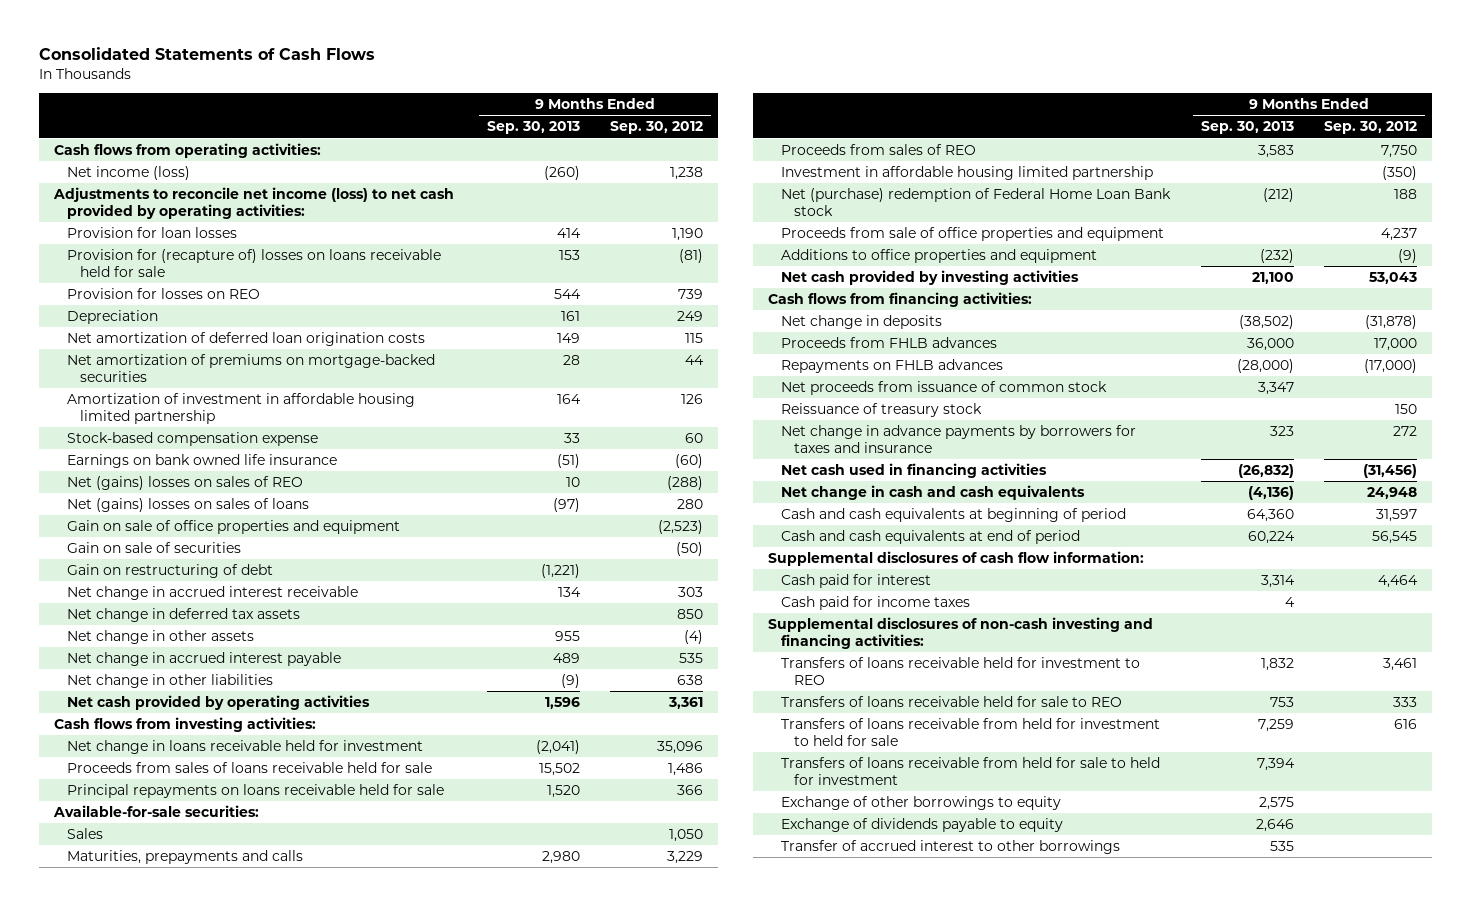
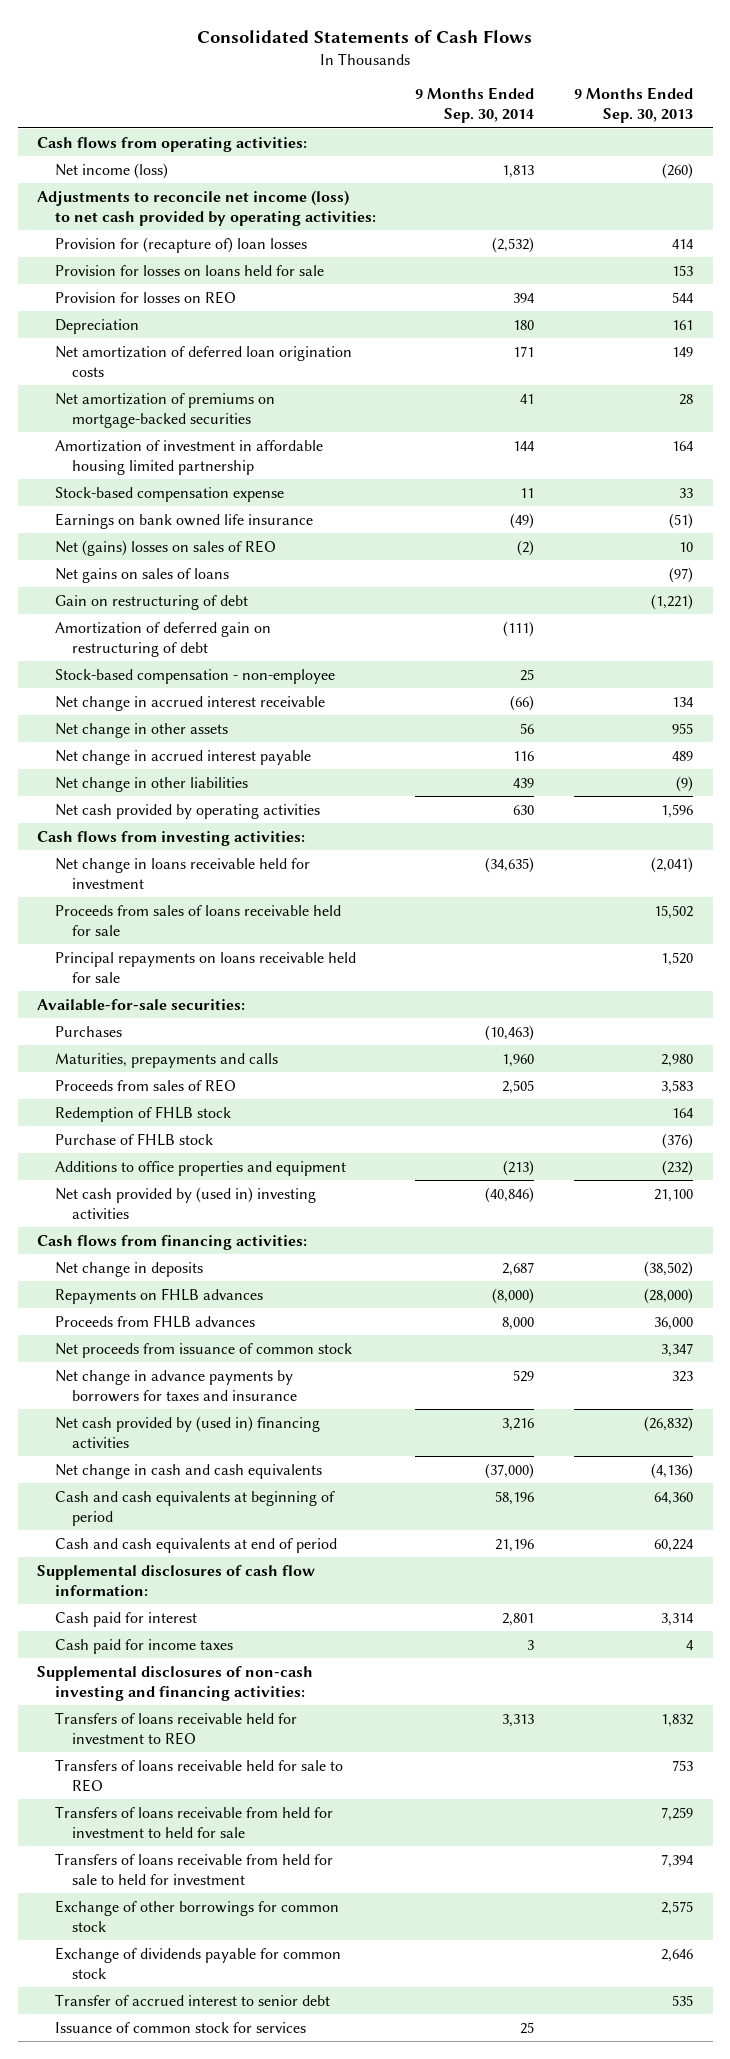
- | 9 Months Ended Sep. 30, 2013 | 9 Months Ended Sep. 30, 2012
+ | 9 Months Ended Sep. 30, 2014 | 9 Months Ended Sep. 30, 2013
- Provision for loan losses | 414 | 1,190
- Provision for (recapture of) losses on loans receivable held for sale | 153 | (81)
+ Provision for (recapture of) loan losses | (2,532) | 414
+ Provision for losses on loans held for sale | | 153
- Net (gains) losses on sales of loans | (97) | 280
- Gain on sale of office properties and equipment | | (2,523)
- Gain on sale of securities | | (50)
+ Net gains on sales of loans | | (97)
+ Amortization of deferred gain on restructuring of debt | (111) |
+ Stock-based compensation - non-employee | 25 |
- Net change in deferred tax assets | | 850
- Sales | | 1,050
+ Purchases | (10,463) |
- Investment in affordable housing limited partnership | | (350)
- Net (purchase) redemption of Federal Home Loan Bank stock | (212) | 188
- Proceeds from sale of office properties and equipment | | 4,237
+ Redemption of FHLB stock | | 164
+ Purchase of FHLB stock | | (376)
- Net cash provided by investing activities | 21,100 | 53,043
+ Net cash provided by (used in) investing activities | (40,846) | 21,100
moved down: Proceeds from FHLB advances | 8,000 | 36,000
- Reissuance of treasury stock | | 150
- Net cash used in financing activities | (26,832) | (31,456)
+ Net cash provided by (used in) financing activities | 3,216 | (26,832)
- Exchange of other borrowings to equity | 2,575 |
- Exchange of dividends payable to equity | 2,646 |
- Transfer of accrued interest to other borrowings | 535 |
+ Exchange of other borrowings for common stock | | 2,575
+ Exchange of dividends payable for common stock | | 2,646
+ Transfer of accrued interest to senior debt | | 535
+ Issuance of common stock for services | 25 |

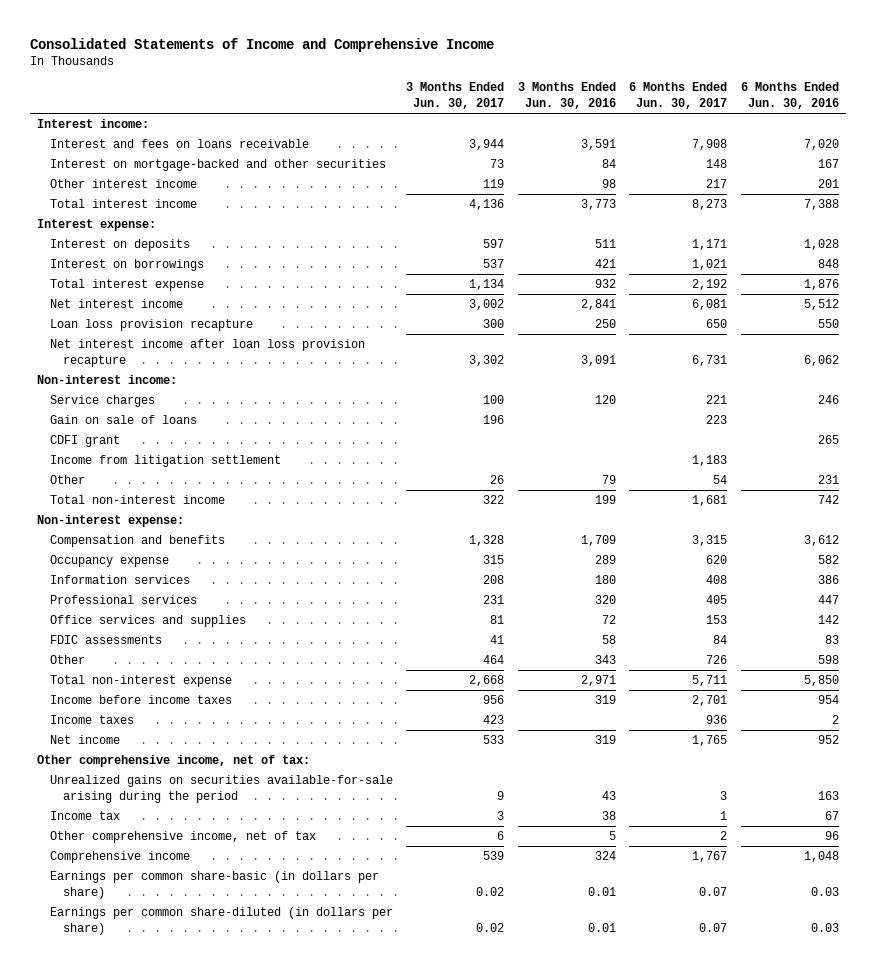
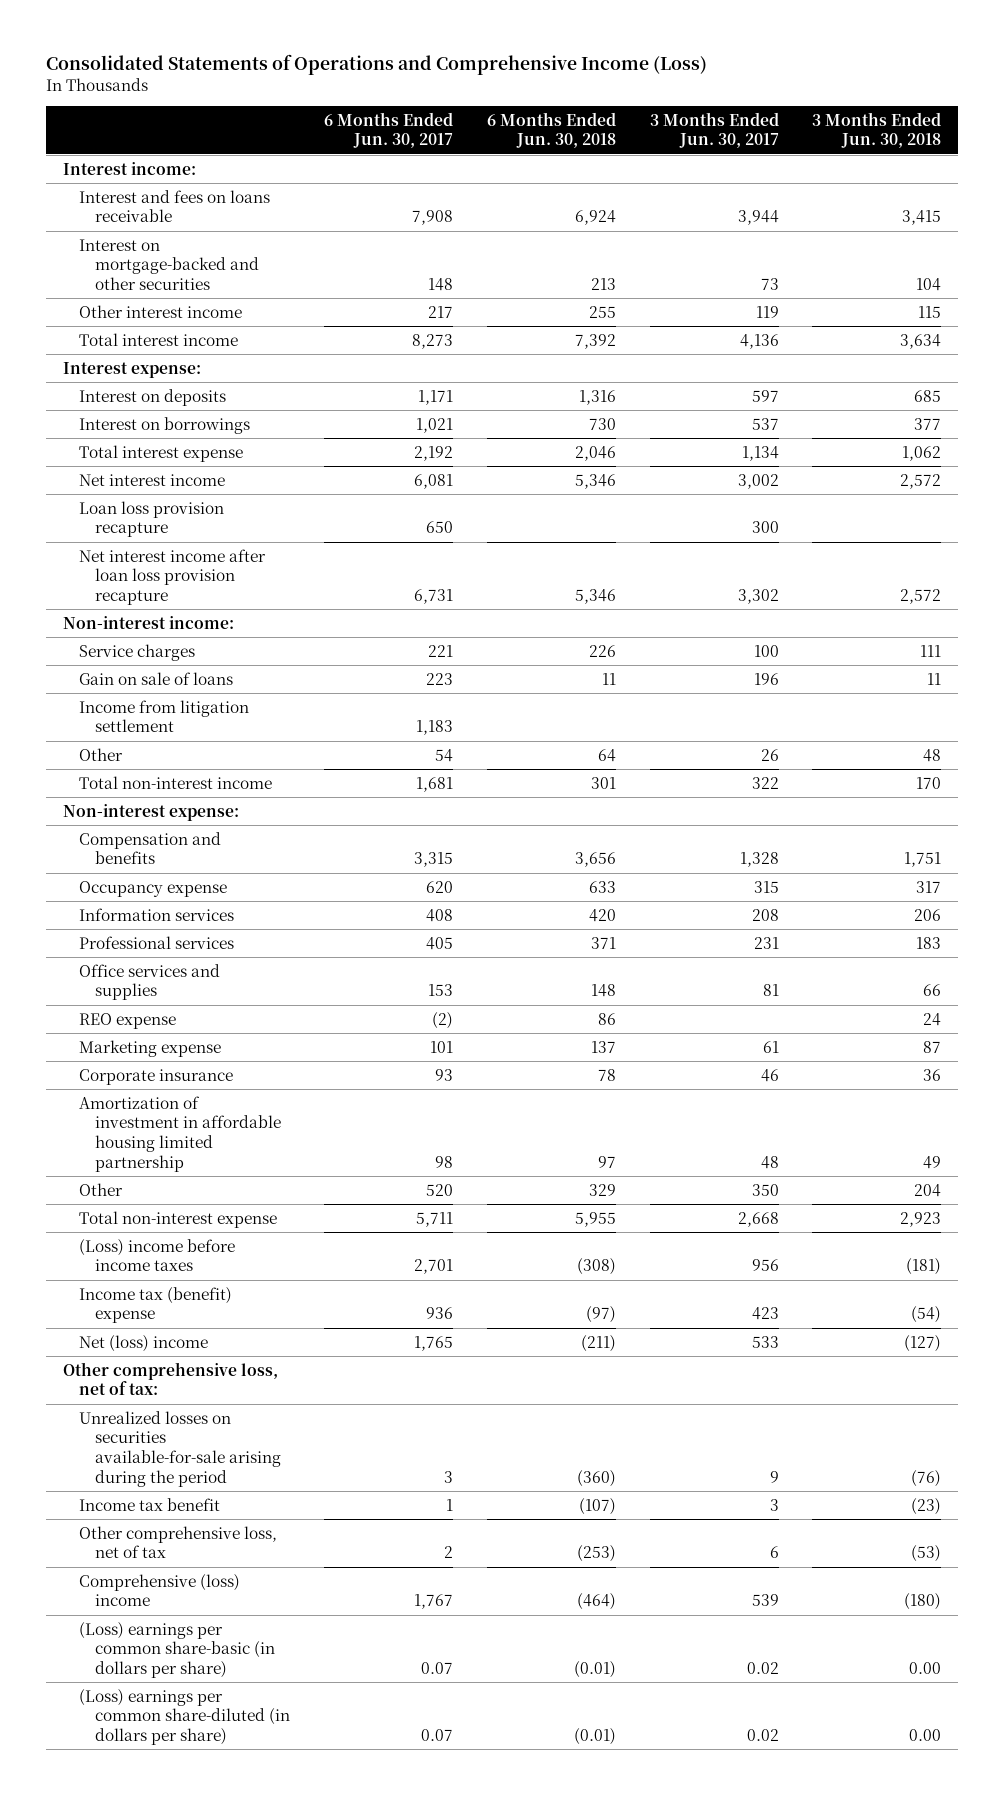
- Consolidated Statements of Income and Comprehensive Income
+ Consolidated Statements of Operations and Comprehensive Income (Loss)
- | 3 Months Ended Jun. 30, 2017 | 3 Months Ended Jun. 30, 2016 | 6 Months Ended Jun. 30, 2017 | 6 Months Ended Jun. 30, 2016
+ | 6 Months Ended Jun. 30, 2017 | 6 Months Ended Jun. 30, 2018 | 3 Months Ended Jun. 30, 2017 | 3 Months Ended Jun. 30, 2018
- CDFI grant | | | | 265
- FDIC assessments | 41 | 58 | 84 | 83
- Other | 464 | 343 | 726 | 598
+ REO expense | (2) | 86 | | 24
+ Marketing expense | 101 | 137 | 61 | 87
+ Corporate insurance | 93 | 78 | 46 | 36
+ Amortization of investment in affordable housing limited partnership | 98 | 97 | 48 | 49
+ Other | 520 | 329 | 350 | 204
- Income before income taxes | 956 | 319 | 2,701 | 954
- Income taxes | 423 | | 936 | 2
- Net income | 533 | 319 | 1,765 | 952
- Other comprehensive income, net of tax:
- Unrealized gains on securities available-for-sale arising during the period | 9 | 43 | 3 | 163
- Income tax | 3 | 38 | 1 | 67
- Other comprehensive income, net of tax | 6 | 5 | 2 | 96
- Comprehensive income | 539 | 324 | 1,767 | 1,048
- Earnings per common share-basic (in dollars per share) | 0.02 | 0.01 | 0.07 | 0.03
- Earnings per common share-diluted (in dollars per share) | 0.02 | 0.01 | 0.07 | 0.03
+ (Loss) income before income taxes | 2,701 | (308) | 956 | (181)
+ Income tax (benefit) expense | 936 | (97) | 423 | (54)
+ Net (loss) income | 1,765 | (211) | 533 | (127)
+ Other comprehensive loss, net of tax:
+ Unrealized losses on securities available-for-sale arising during the period | 3 | (360) | 9 | (76)
+ Income tax benefit | 1 | (107) | 3 | (23)
+ Other comprehensive loss, net of tax | 2 | (253) | 6 | (53)
+ Comprehensive (loss) income | 1,767 | (464) | 539 | (180)
+ (Loss) earnings per common share-basic (in dollars per share) | 0.07 | (0.01) | 0.02 | 0.00
+ (Loss) earnings per common share-diluted (in dollars per share) | 0.07 | (0.01) | 0.02 | 0.00

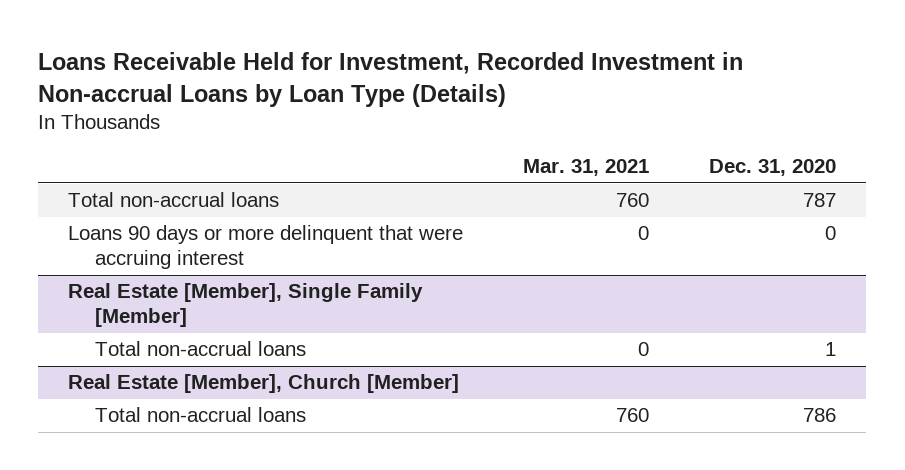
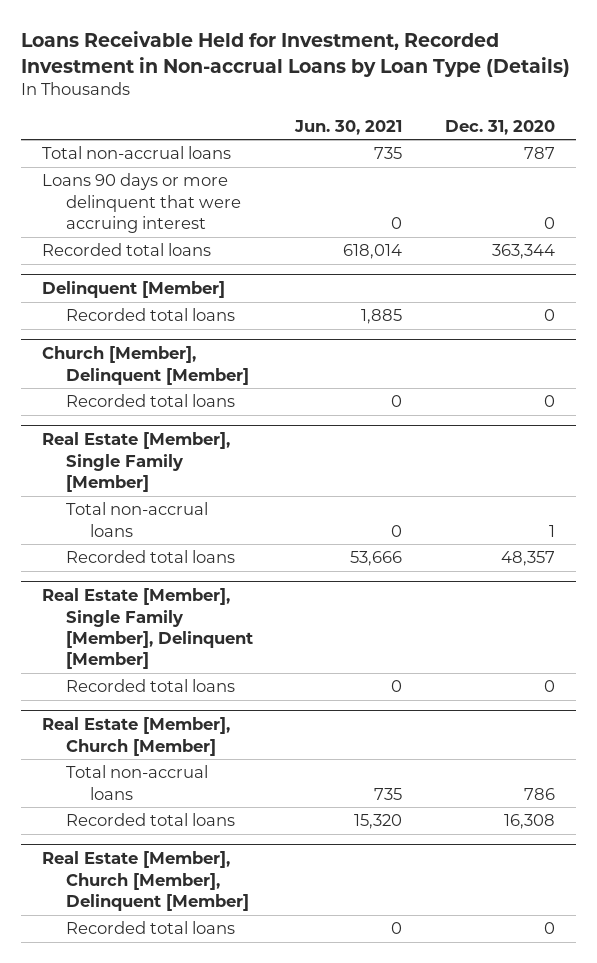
- | Mar. 31, 2021 | Dec. 31, 2020
+ | Jun. 30, 2021 | Dec. 31, 2020
+ Recorded total loans | 618,014 | 363,344
+ Delinquent [Member]
+ Recorded total loans | 1,885 | 0
+ Church [Member], Delinquent [Member]
+ Recorded total loans | 0 | 0
@ Real Estate [Member], Single Family [Member]
+ Recorded total loans | 53,666 | 48,357
+ Real Estate [Member], Single Family [Member], Delinquent [Member]
+ Recorded total loans | 0 | 0
@ Real Estate [Member], Church [Member]
+ Recorded total loans | 15,320 | 16,308
+ Real Estate [Member], Church [Member], Delinquent [Member]
+ Recorded total loans | 0 | 0

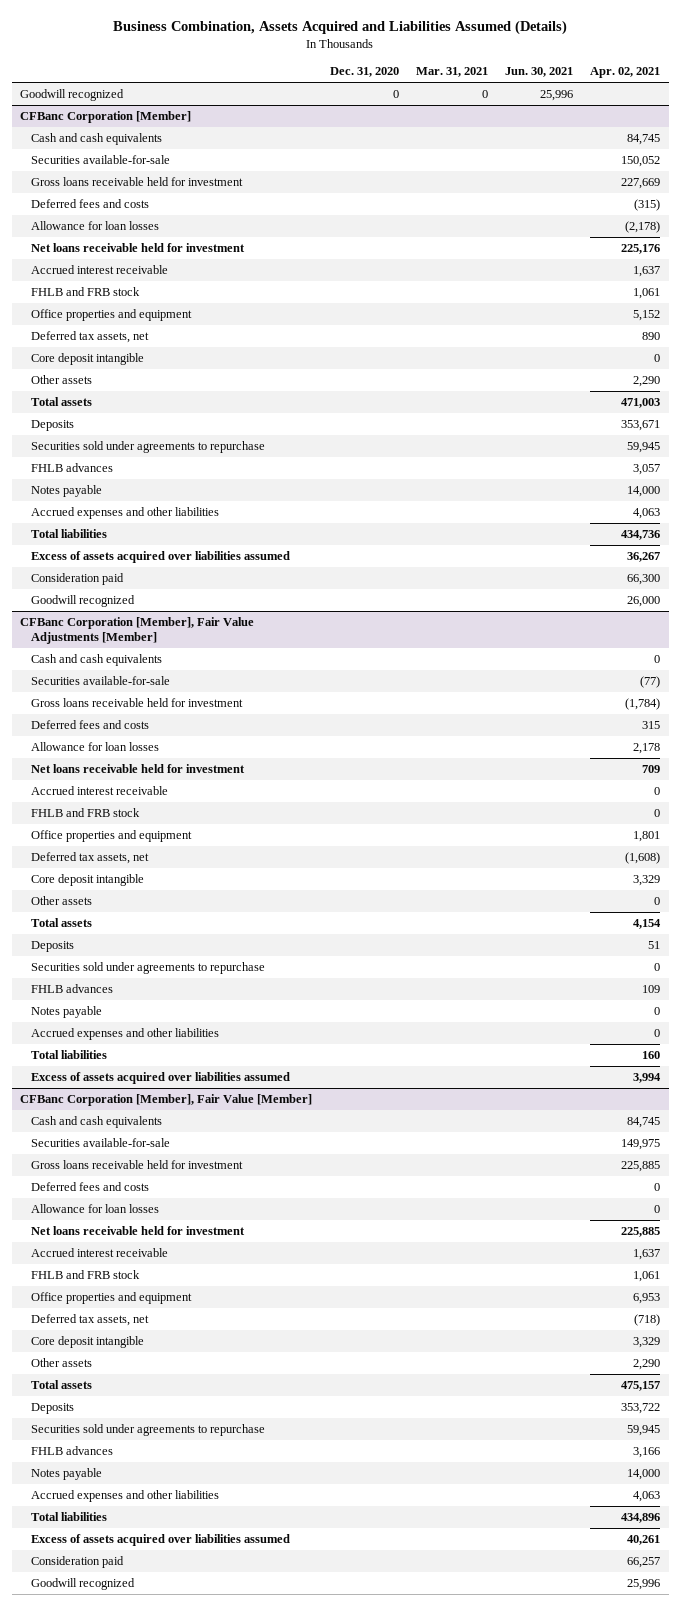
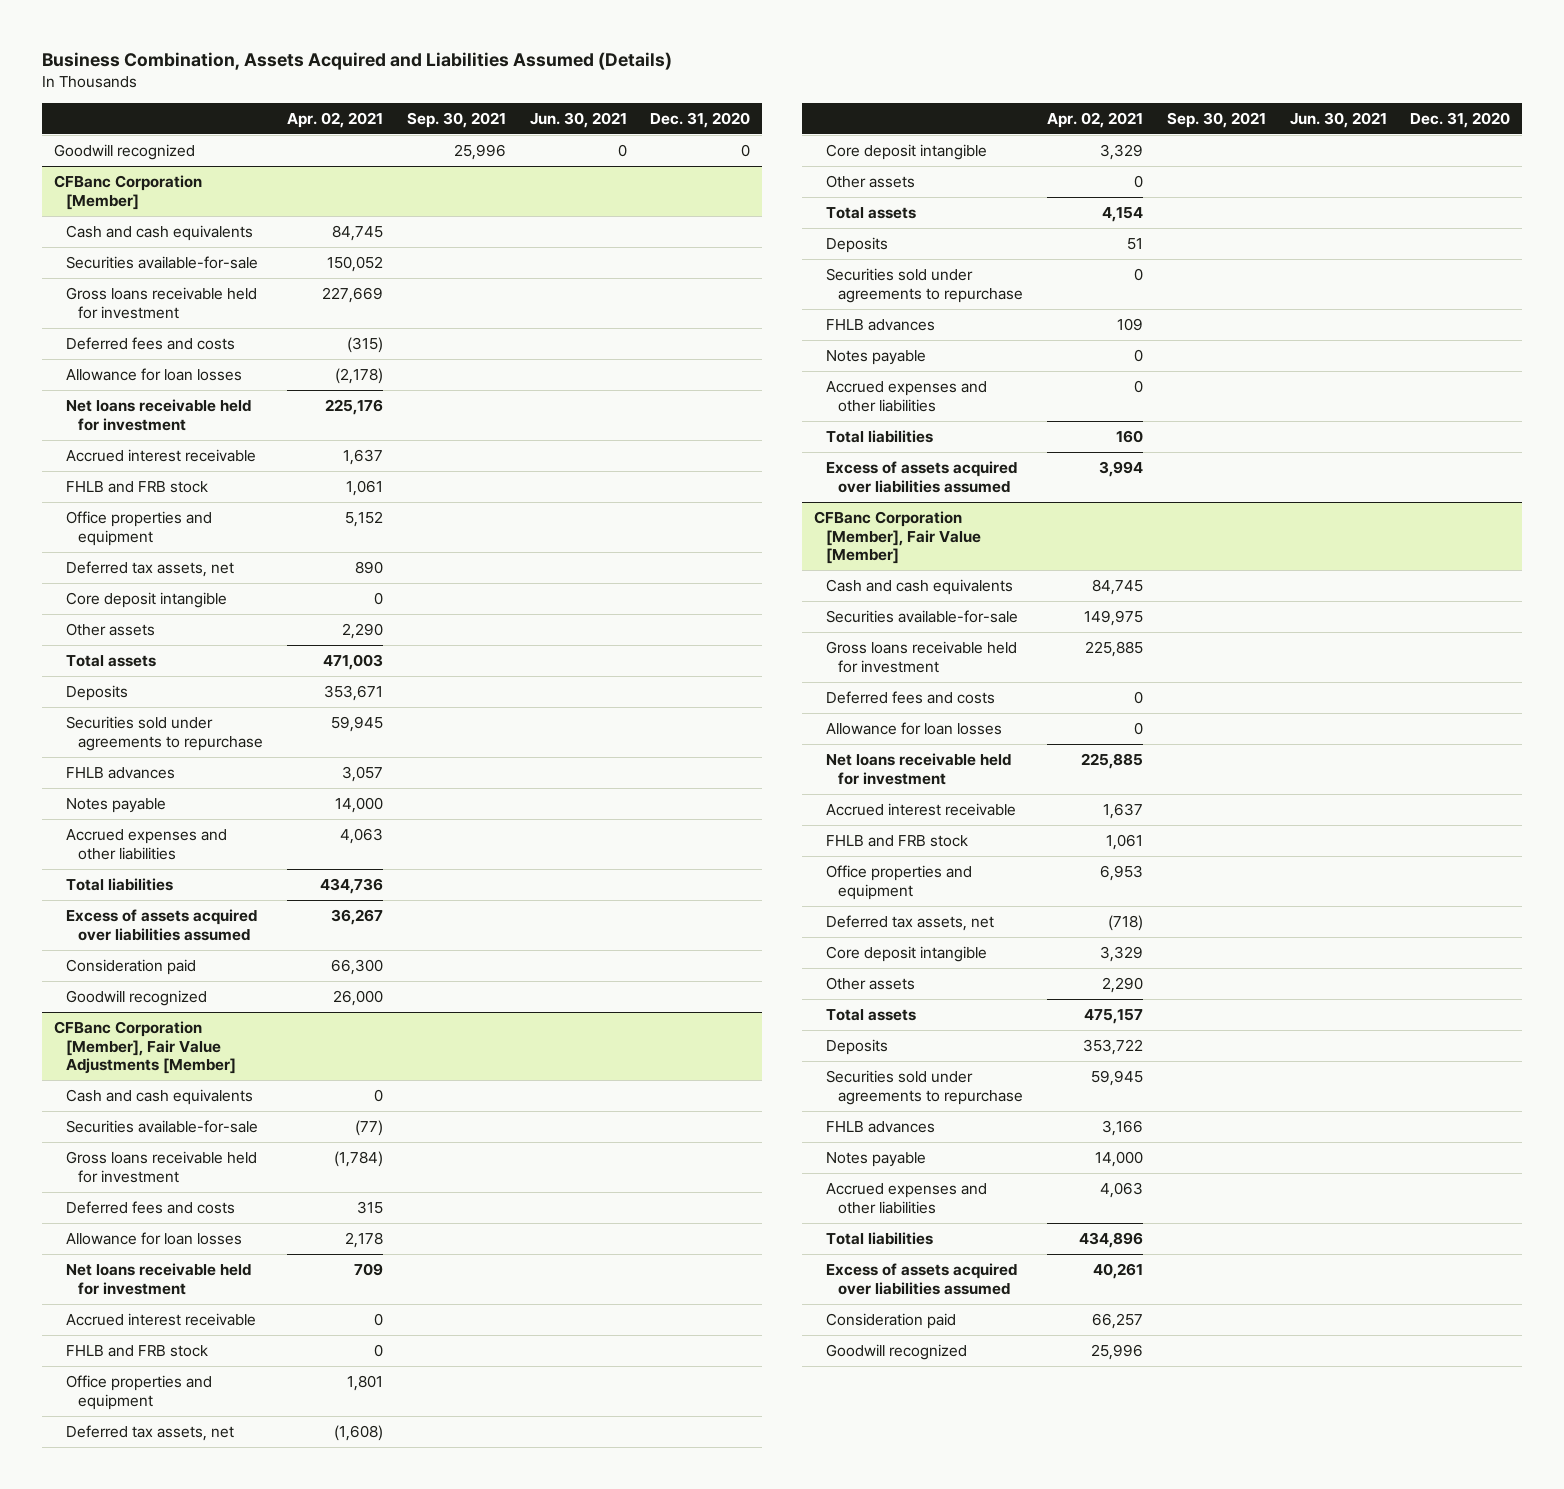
- | Dec. 31, 2020 | Mar. 31, 2021 | Jun. 30, 2021 | Apr. 02, 2021
+ | Apr. 02, 2021 | Sep. 30, 2021 | Jun. 30, 2021 | Dec. 31, 2020
- Goodwill recognized | 0 | 0 | 25,996 |
+ Goodwill recognized | | 25,996 | 0 | 0

